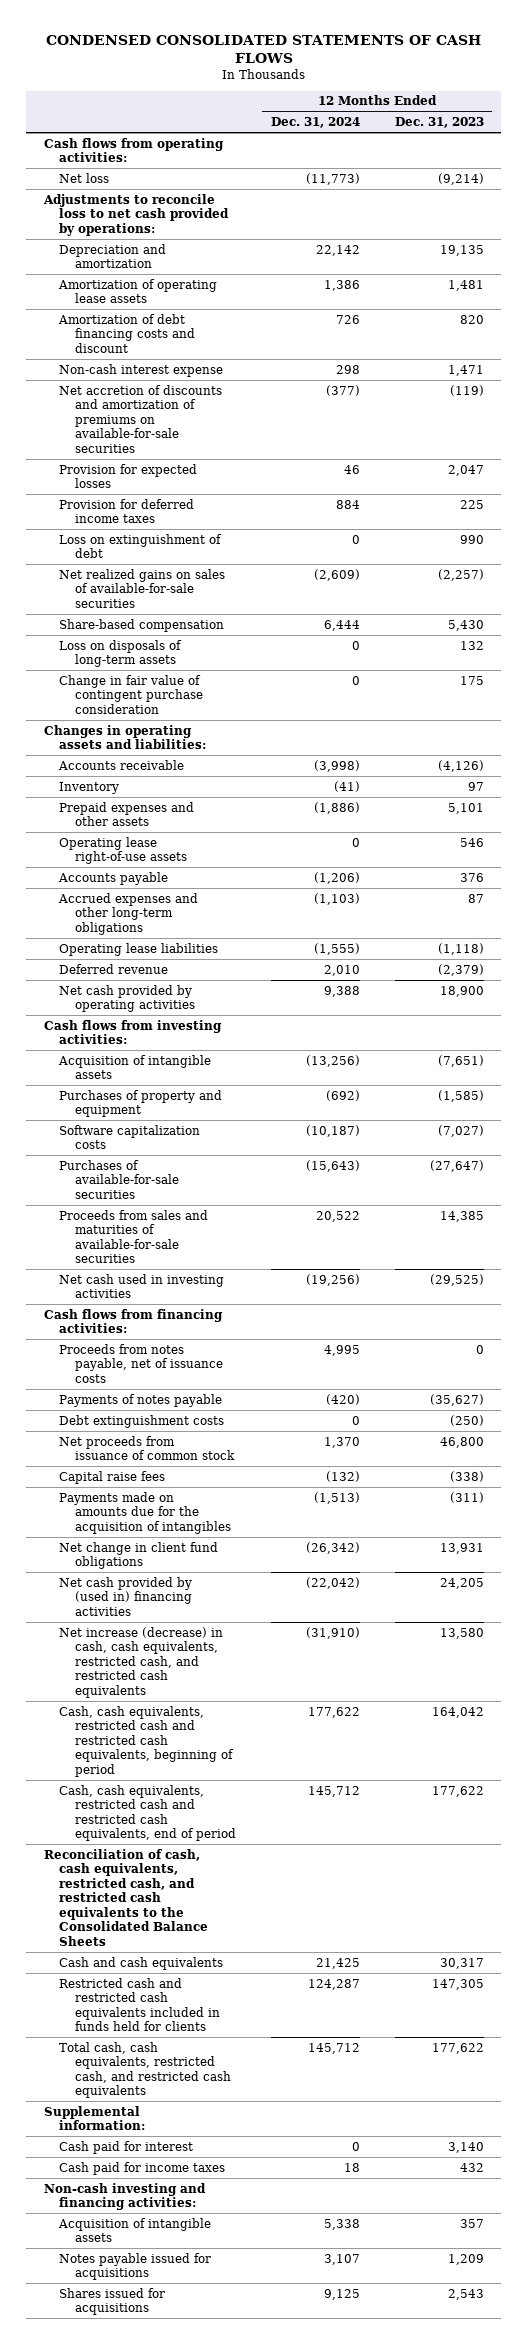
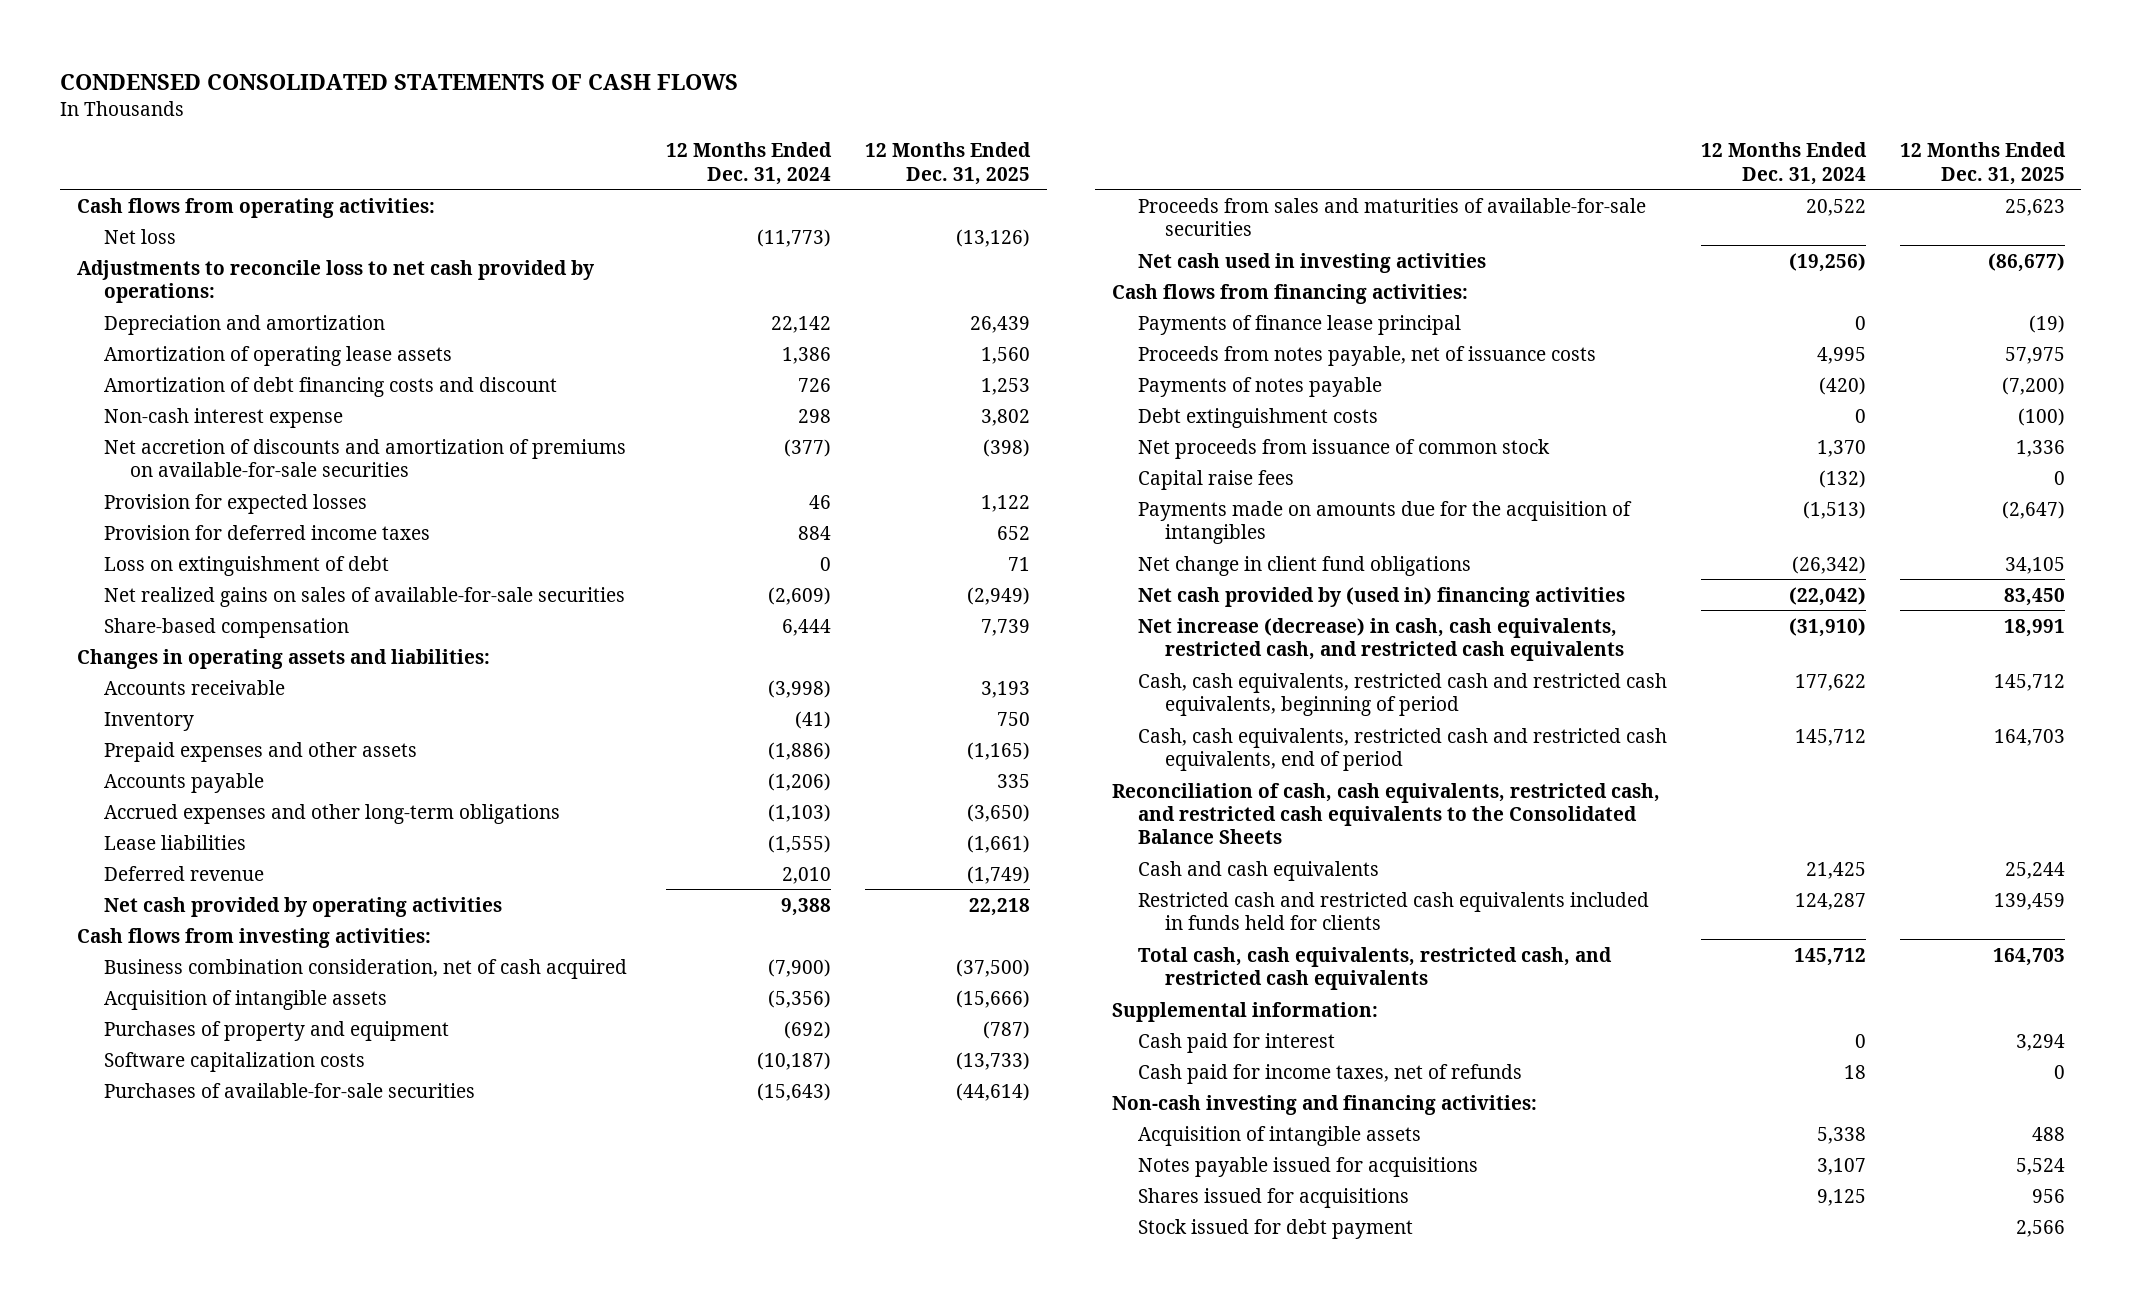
- | 12 Months Ended Dec. 31, 2024 | 12 Months Ended Dec. 31, 2023
+ | 12 Months Ended Dec. 31, 2024 | 12 Months Ended Dec. 31, 2025
- Loss on disposals of long-term assets | 0 | 132
- Change in fair value of contingent purchase consideration | 0 | 175
- Operating lease right-of-use assets | 0 | 546
- Operating lease liabilities | (1,555) | (1,118)
+ Lease liabilities | (1,555) | (1,661)
- Acquisition of intangible assets | (13,256) | (7,651)
+ Business combination consideration, net of cash acquired | (7,900) | (37,500)
+ Acquisition of intangible assets | (5,356) | (15,666)
+ Payments of finance lease principal | 0 | (19)
- Cash paid for income taxes | 18 | 432
+ Cash paid for income taxes, net of refunds | 18 | 0
+ Stock issued for debt payment | | 2,566

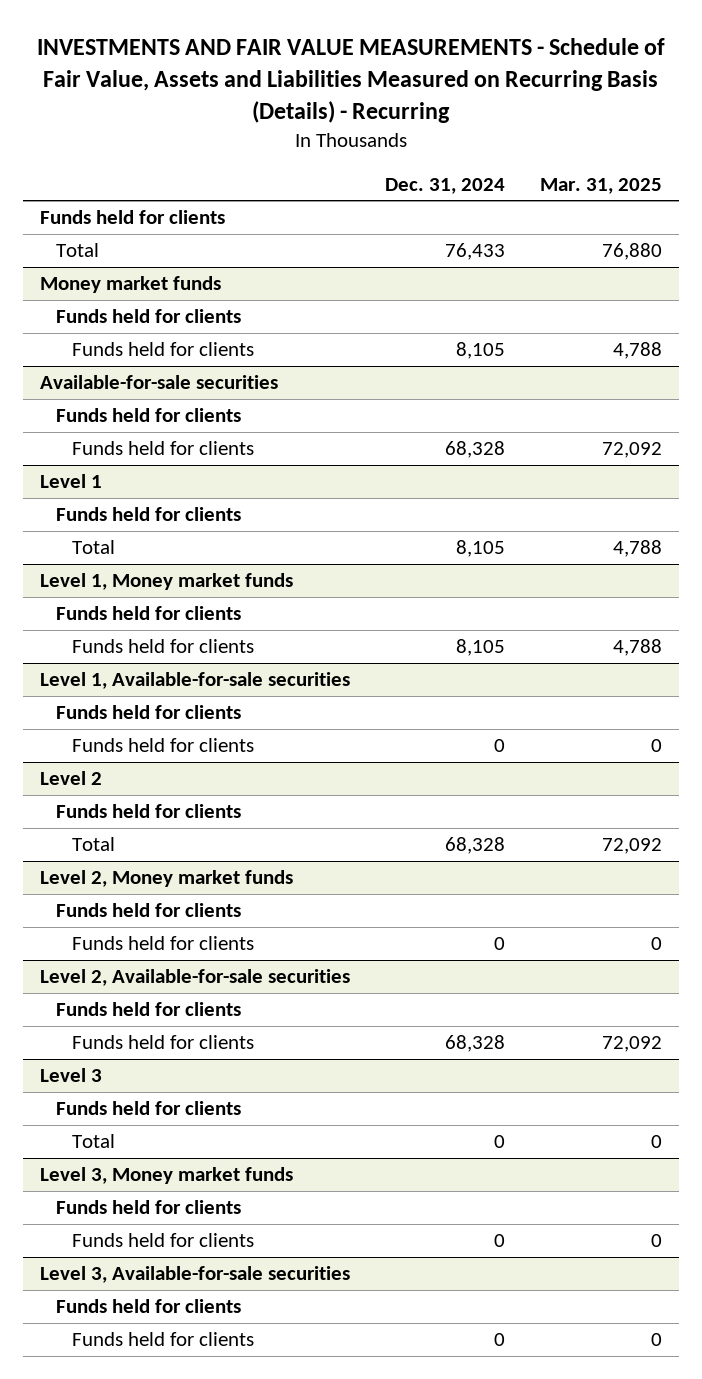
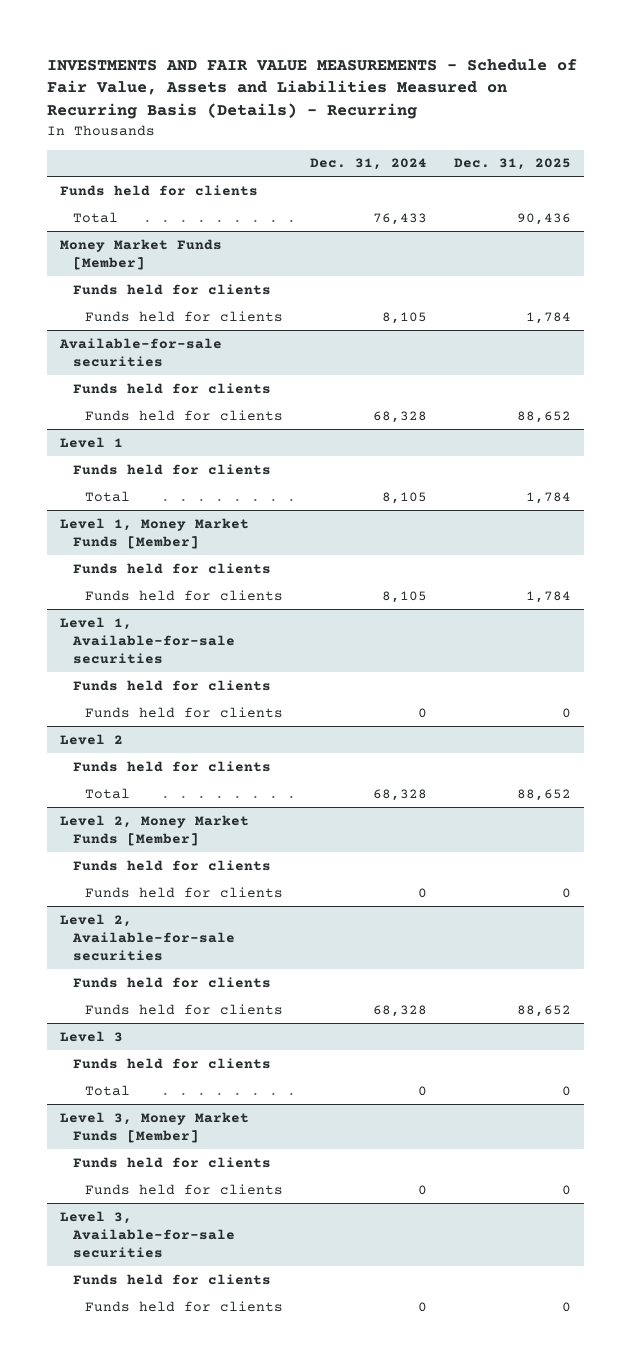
- | Dec. 31, 2024 | Mar. 31, 2025
+ | Dec. 31, 2024 | Dec. 31, 2025
- Money market funds
+ Money Market Funds [Member]
- Level 1, Money market funds
+ Level 1, Money Market Funds [Member]
- Level 2, Money market funds
+ Level 2, Money Market Funds [Member]
- Level 3, Money market funds
+ Level 3, Money Market Funds [Member]

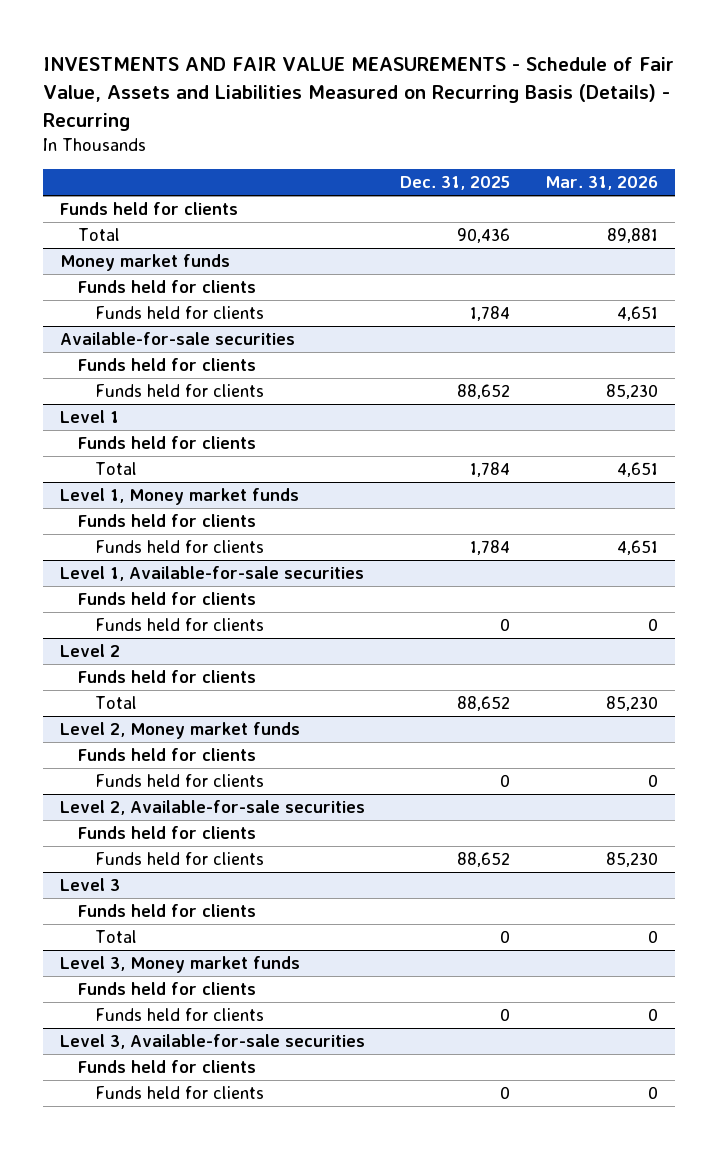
- | Dec. 31, 2024 | Dec. 31, 2025
+ | Dec. 31, 2025 | Mar. 31, 2026
- Money Market Funds [Member]
+ Money market funds
- Level 1, Money Market Funds [Member]
+ Level 1, Money market funds
- Level 2, Money Market Funds [Member]
+ Level 2, Money market funds
- Level 3, Money Market Funds [Member]
+ Level 3, Money market funds

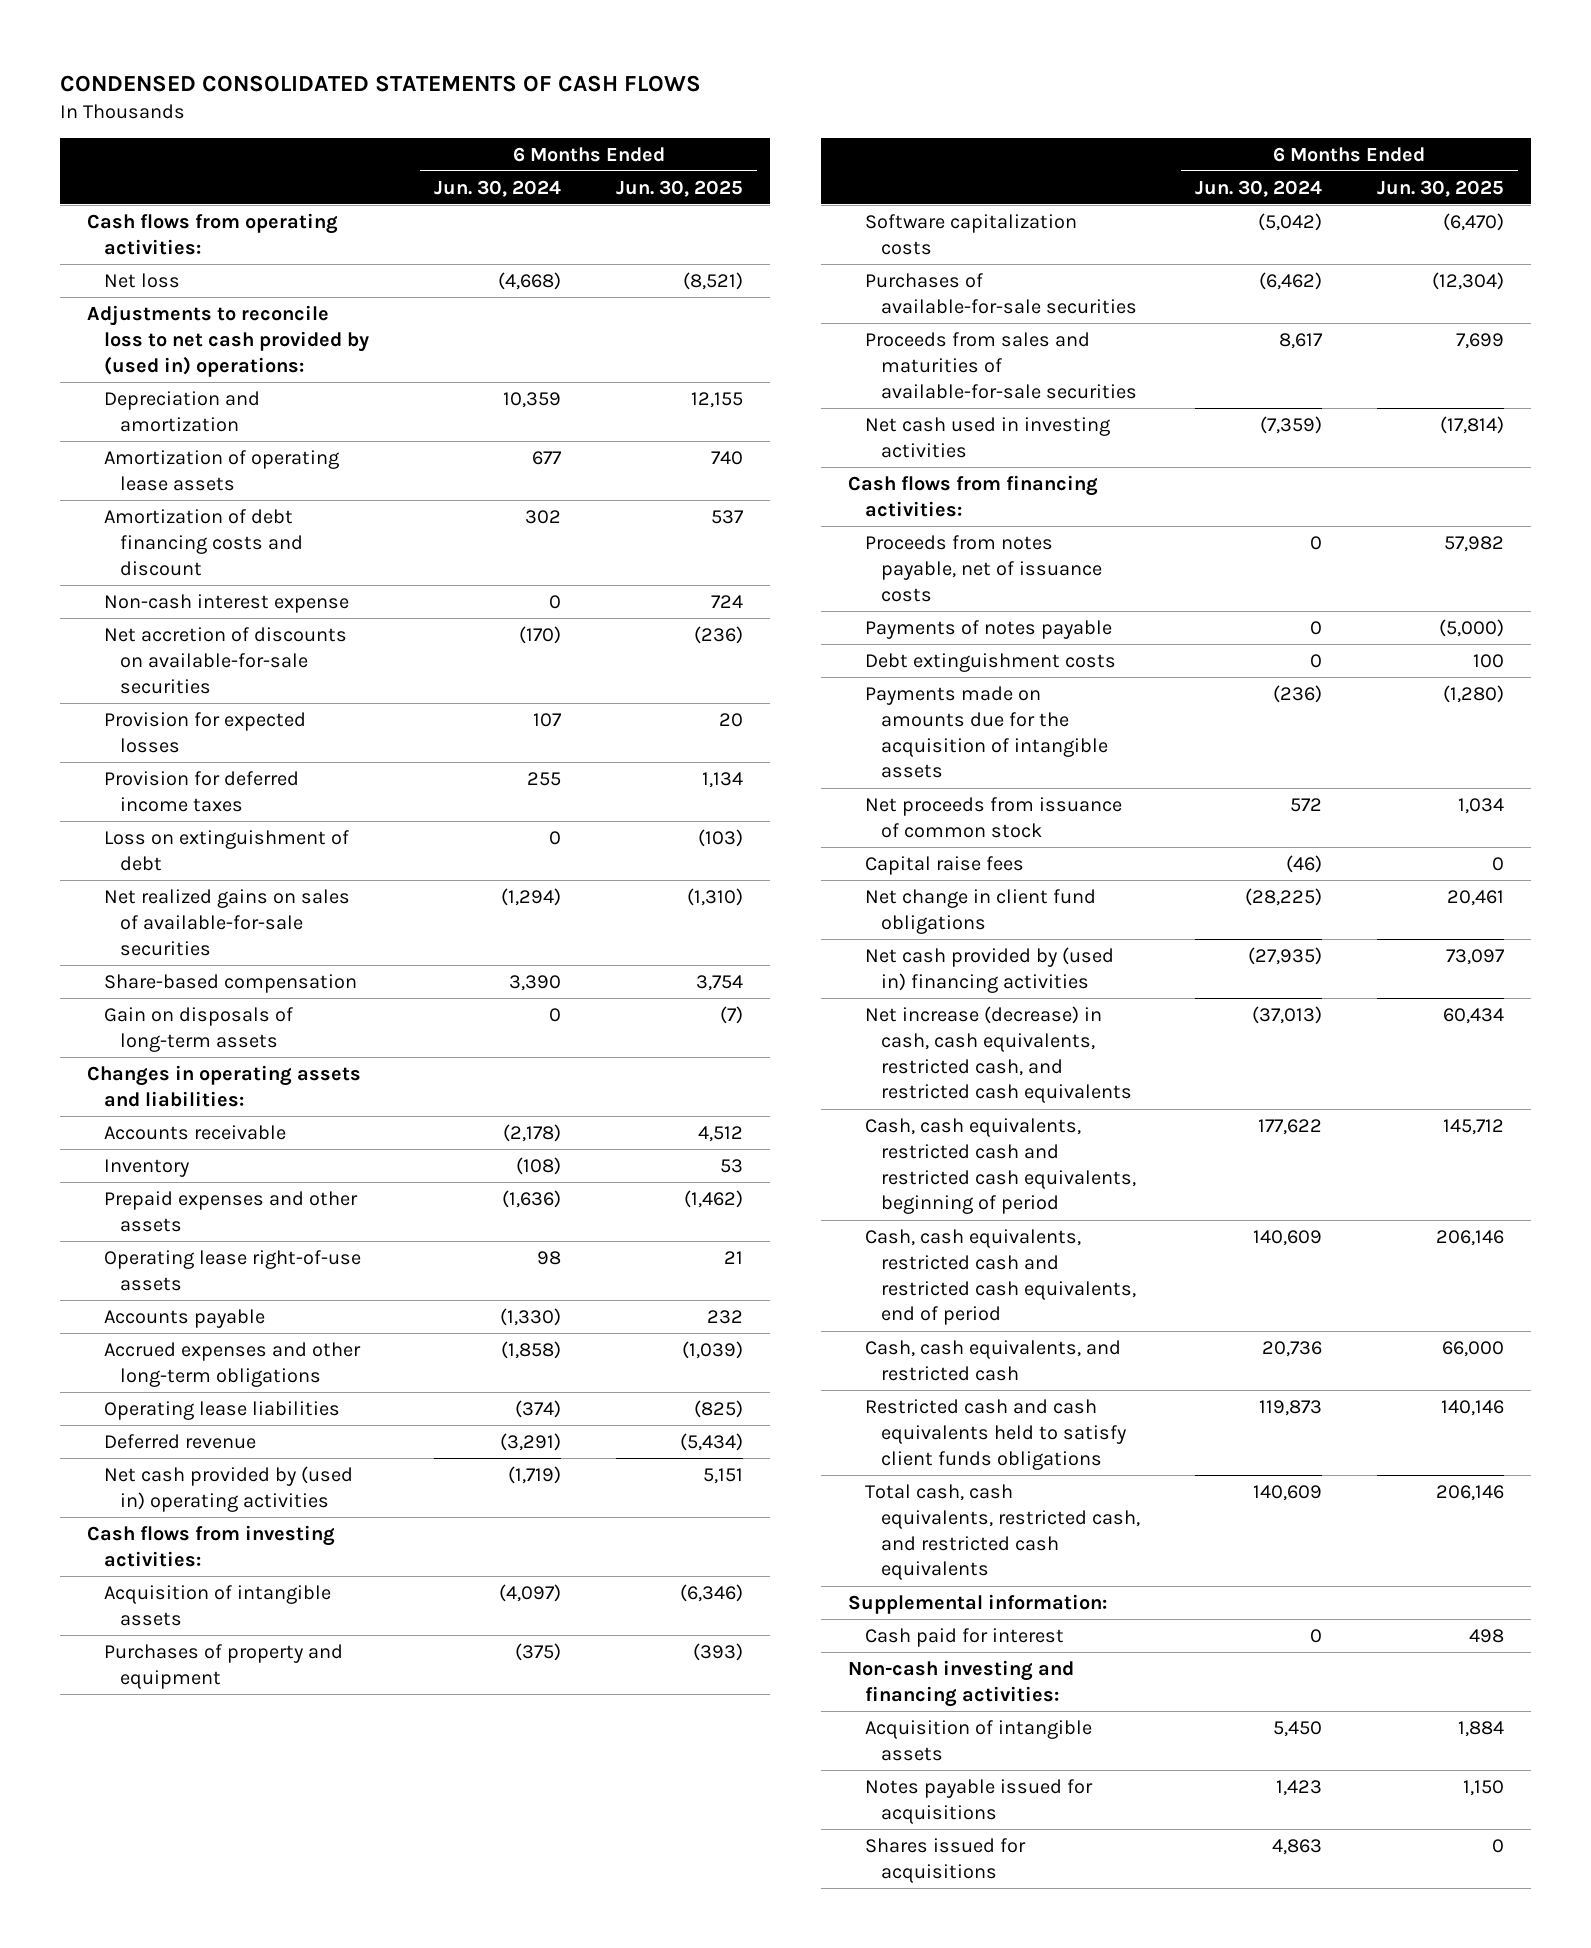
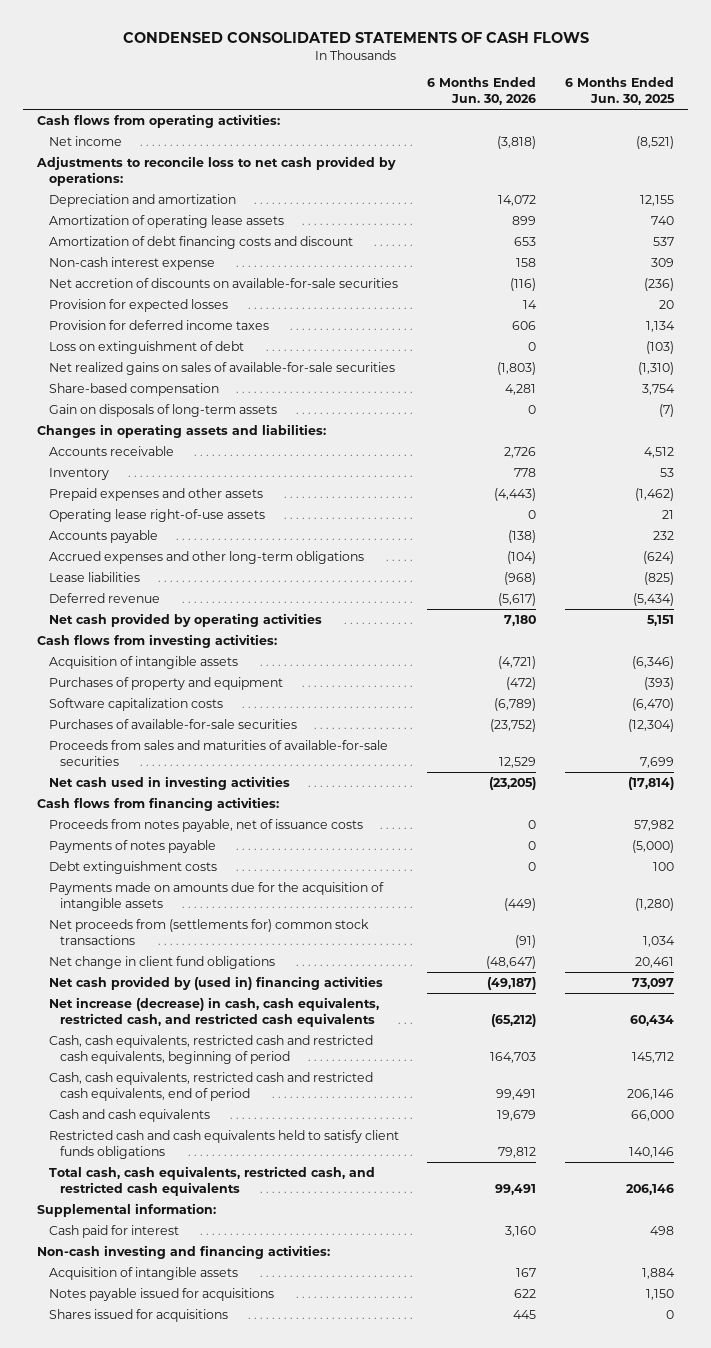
- | 6 Months Ended Jun. 30, 2024 | 6 Months Ended Jun. 30, 2025
+ | 6 Months Ended Jun. 30, 2026 | 6 Months Ended Jun. 30, 2025
- Net loss | (4,668) | (8,521)
- Adjustments to reconcile loss to net cash provided by (used in) operations:
+ Net income | (3,818) | (8,521)
+ Adjustments to reconcile loss to net cash provided by operations:
- Non-cash interest expense | 0 | 724
+ Non-cash interest expense | 158 | 309
- Accrued expenses and other long-term obligations | (1,858) | (1,039)
- Operating lease liabilities | (374) | (825)
+ Accrued expenses and other long-term obligations | (104) | (624)
+ Lease liabilities | (968) | (825)
- Net cash provided by (used in) operating activities | (1,719) | 5,151
+ Net cash provided by operating activities | 7,180 | 5,151
- Net proceeds from issuance of common stock | 572 | 1,034
- Capital raise fees | (46) | 0
+ Net proceeds from (settlements for) common stock transactions | (91) | 1,034
- Cash, cash equivalents, and restricted cash | 20,736 | 66,000
+ Cash and cash equivalents | 19,679 | 66,000

